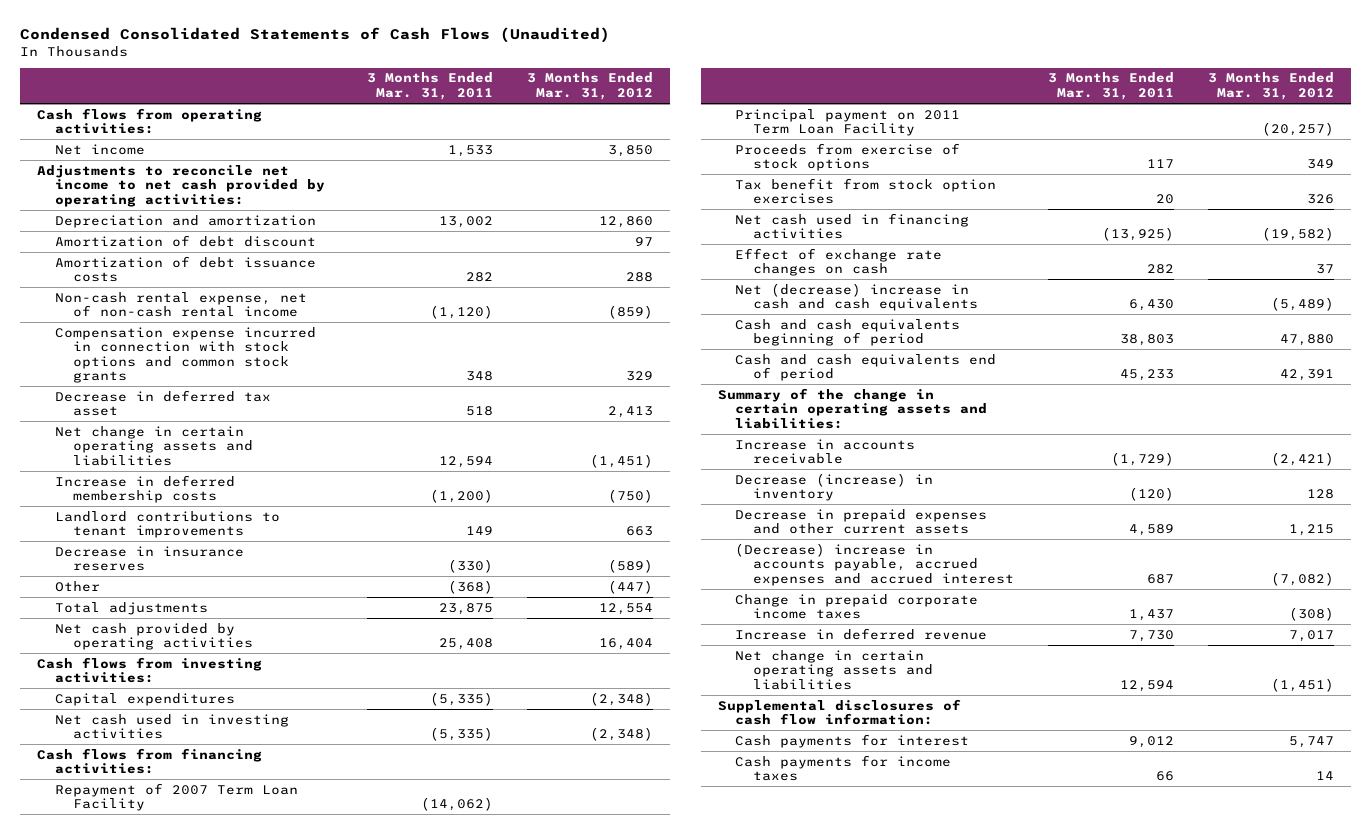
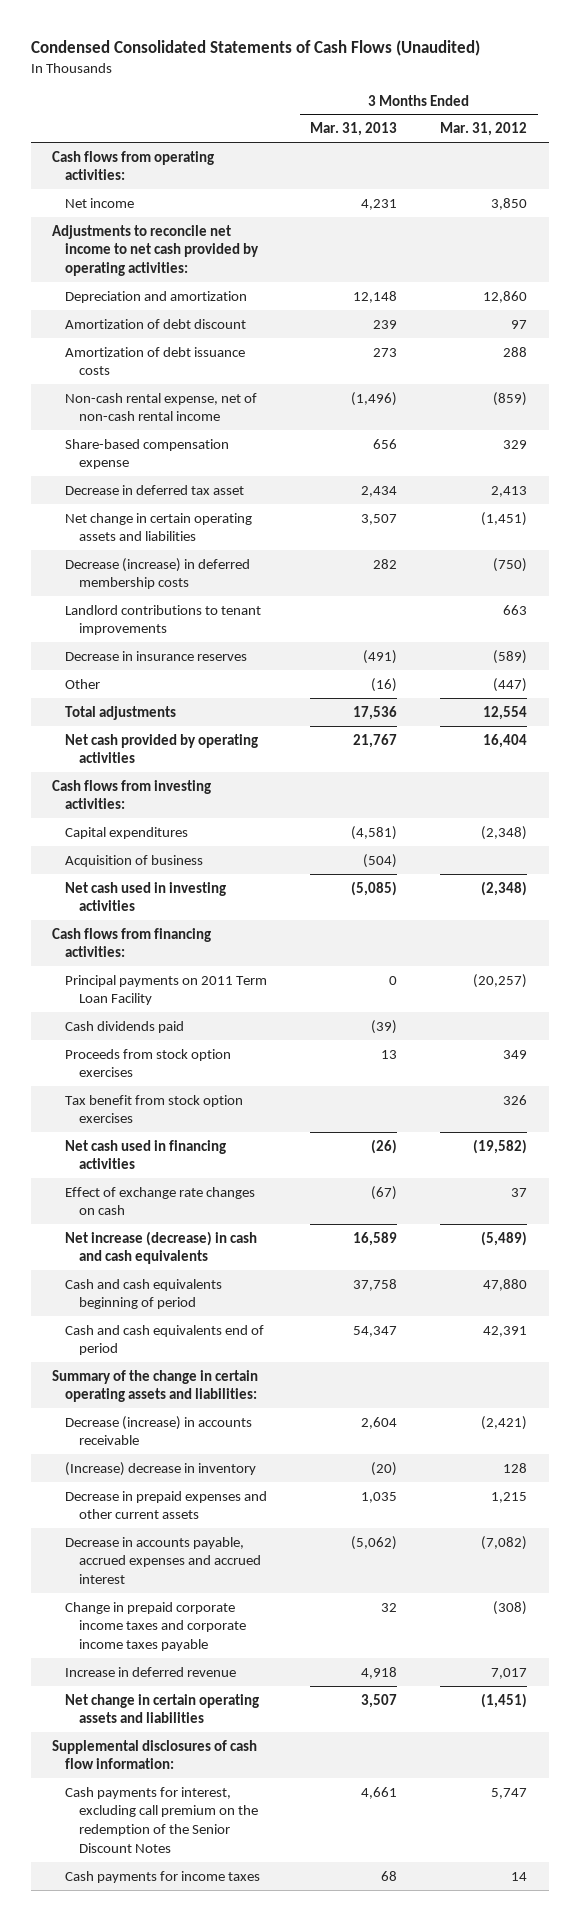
- | 3 Months Ended Mar. 31, 2011 | 3 Months Ended Mar. 31, 2012
+ | 3 Months Ended Mar. 31, 2013 | 3 Months Ended Mar. 31, 2012
- Compensation expense incurred in connection with stock options and common stock grants | 348 | 329
+ Share-based compensation expense | 656 | 329
- Increase in deferred membership costs | (1,200) | (750)
+ Decrease (increase) in deferred membership costs | 282 | (750)
+ Acquisition of business | (504) |
- Repayment of 2007 Term Loan Facility | (14,062) |
- Principal payment on 2011 Term Loan Facility | | (20,257)
- Proceeds from exercise of stock options | 117 | 349
+ Principal payments on 2011 Term Loan Facility | 0 | (20,257)
+ Cash dividends paid | (39) |
+ Proceeds from stock option exercises | 13 | 349
- Net (decrease) increase in cash and cash equivalents | 6,430 | (5,489)
+ Net increase (decrease) in cash and cash equivalents | 16,589 | (5,489)
- Increase in accounts receivable | (1,729) | (2,421)
- Decrease (increase) in inventory | (120) | 128
+ Decrease (increase) in accounts receivable | 2,604 | (2,421)
+ (Increase) decrease in inventory | (20) | 128
- (Decrease) increase in accounts payable, accrued expenses and accrued interest | 687 | (7,082)
- Change in prepaid corporate income taxes | 1,437 | (308)
+ Decrease in accounts payable, accrued expenses and accrued interest | (5,062) | (7,082)
+ Change in prepaid corporate income taxes and corporate income taxes payable | 32 | (308)
- Cash payments for interest | 9,012 | 5,747
+ Cash payments for interest, excluding call premium on the redemption of the Senior Discount Notes | 4,661 | 5,747

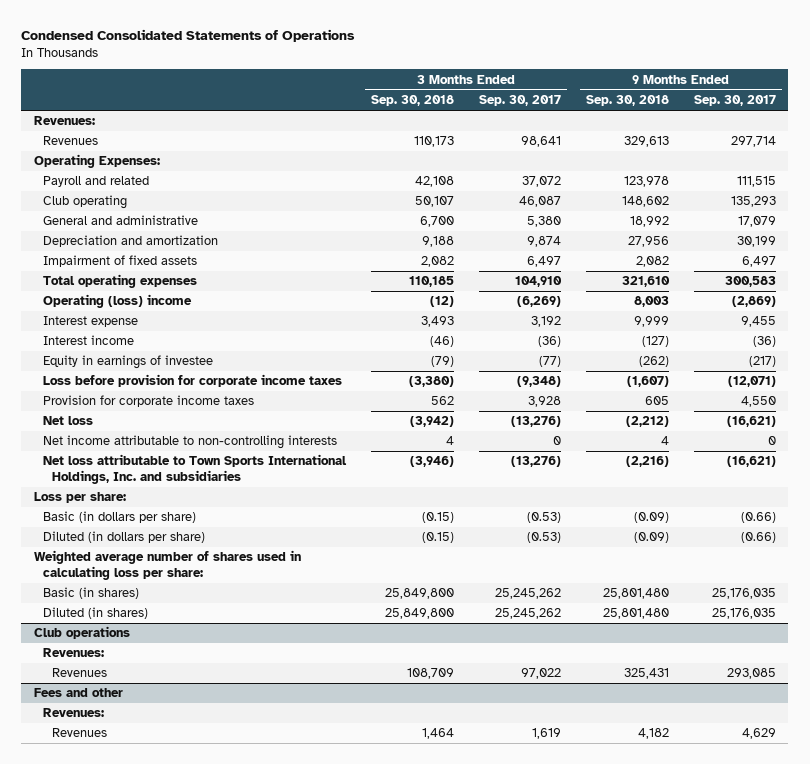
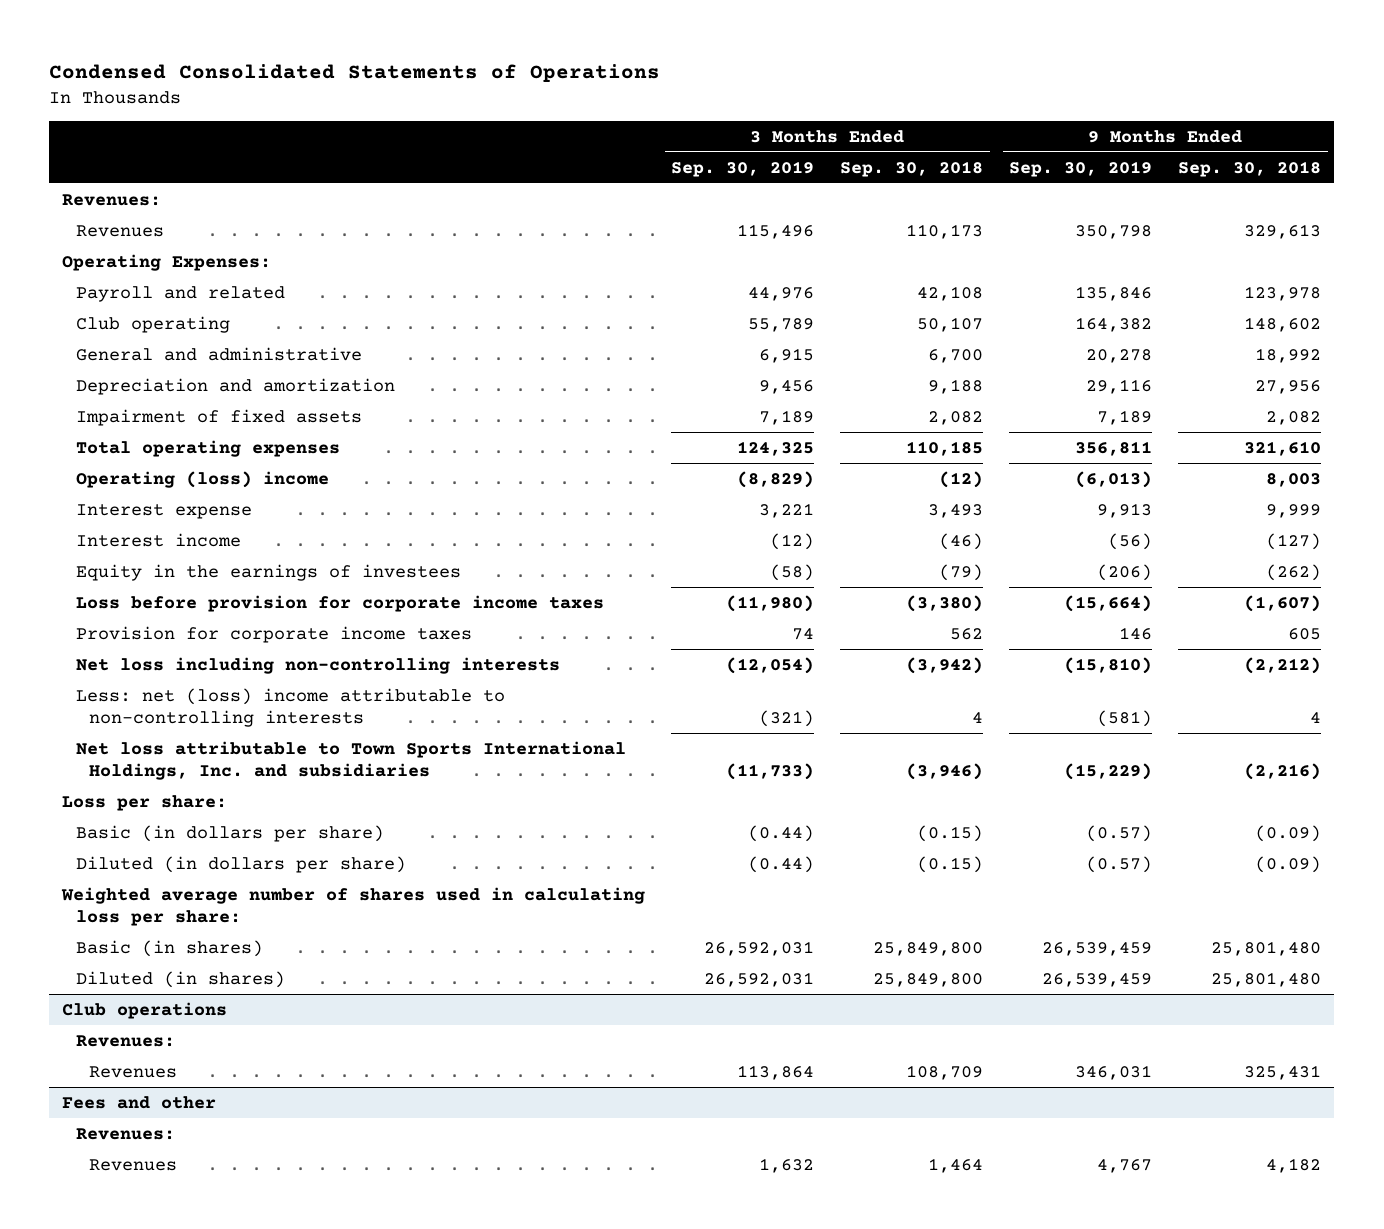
- | 3 Months Ended Sep. 30, 2018 | 3 Months Ended Sep. 30, 2017 | 9 Months Ended Sep. 30, 2018 | 9 Months Ended Sep. 30, 2017
+ | 3 Months Ended Sep. 30, 2019 | 3 Months Ended Sep. 30, 2018 | 9 Months Ended Sep. 30, 2019 | 9 Months Ended Sep. 30, 2018
- Equity in earnings of investee | (79) | (77) | (262) | (217)
+ Equity in the earnings of investees | (58) | (79) | (206) | (262)
- Net loss | (3,942) | (13,276) | (2,212) | (16,621)
- Net income attributable to non-controlling interests | 4 | 0 | 4 | 0
+ Net loss including non-controlling interests | (12,054) | (3,942) | (15,810) | (2,212)
+ Less: net (loss) income attributable to non-controlling interests | (321) | 4 | (581) | 4

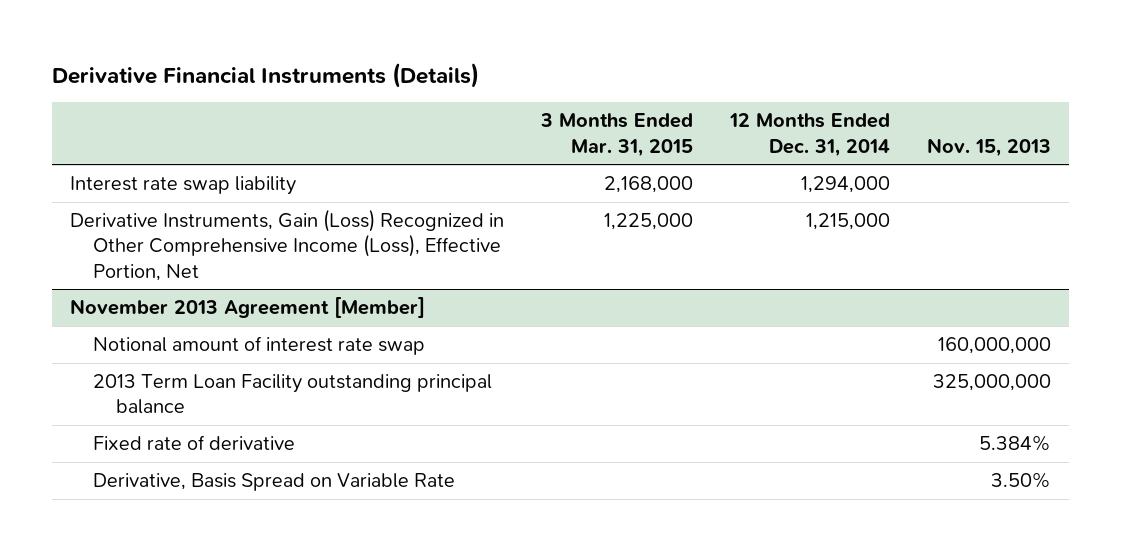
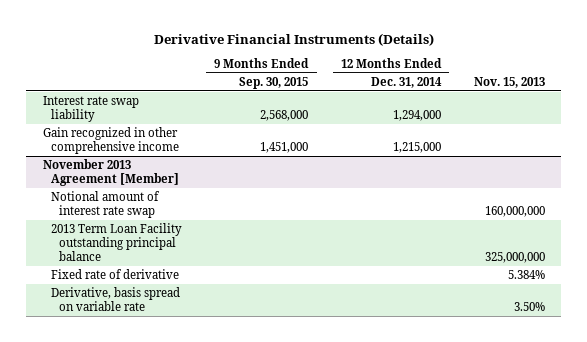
- | 3 Months Ended Mar. 31, 2015 | 12 Months Ended Dec. 31, 2014 | Nov. 15, 2013
+ | 9 Months Ended Sep. 30, 2015 | 12 Months Ended Dec. 31, 2014 | Nov. 15, 2013
- Derivative Instruments, Gain (Loss) Recognized in Other Comprehensive Income (Loss), Effective Portion, Net | 1,225,000 | 1,215,000 |
+ Gain recognized in other comprehensive income | 1,451,000 | 1,215,000 |
@ November 2013 Agreement [Member]
- Derivative, Basis Spread on Variable Rate | | | 3.50%
+ Derivative, basis spread on variable rate | | | 3.50%

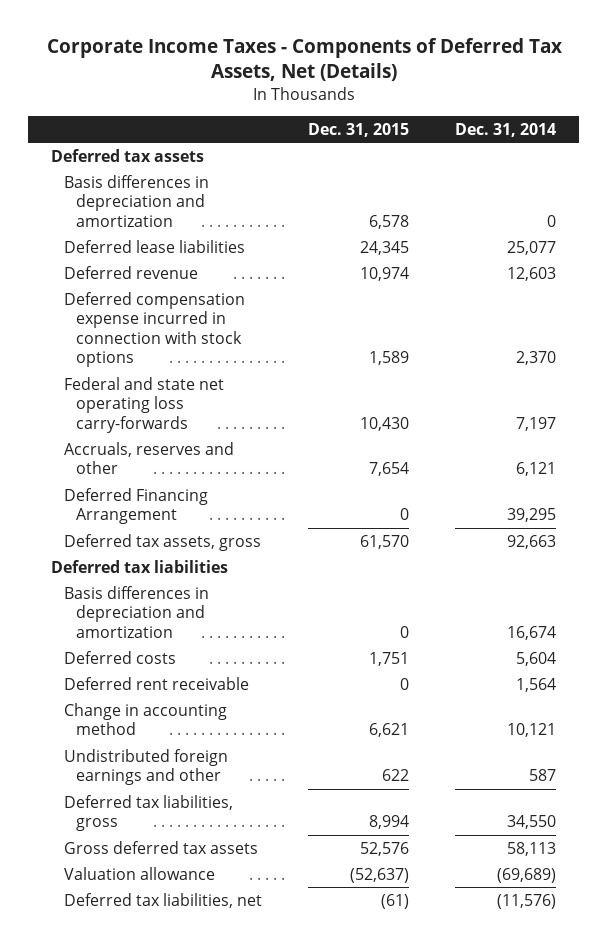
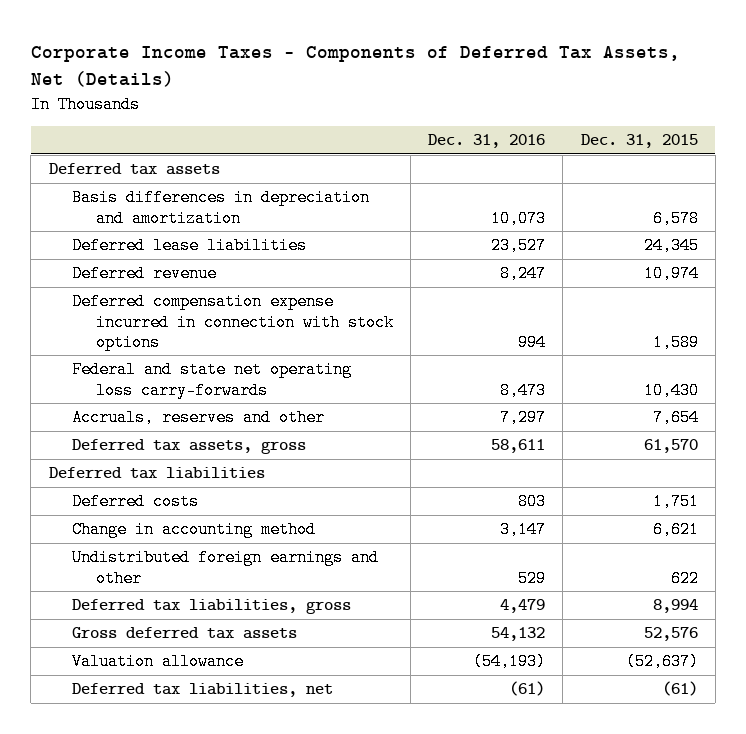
- | Dec. 31, 2015 | Dec. 31, 2014
+ | Dec. 31, 2016 | Dec. 31, 2015
- Deferred Financing Arrangement | 0 | 39,295
- Basis differences in depreciation and amortization | 0 | 16,674
- Deferred rent receivable | 0 | 1,564

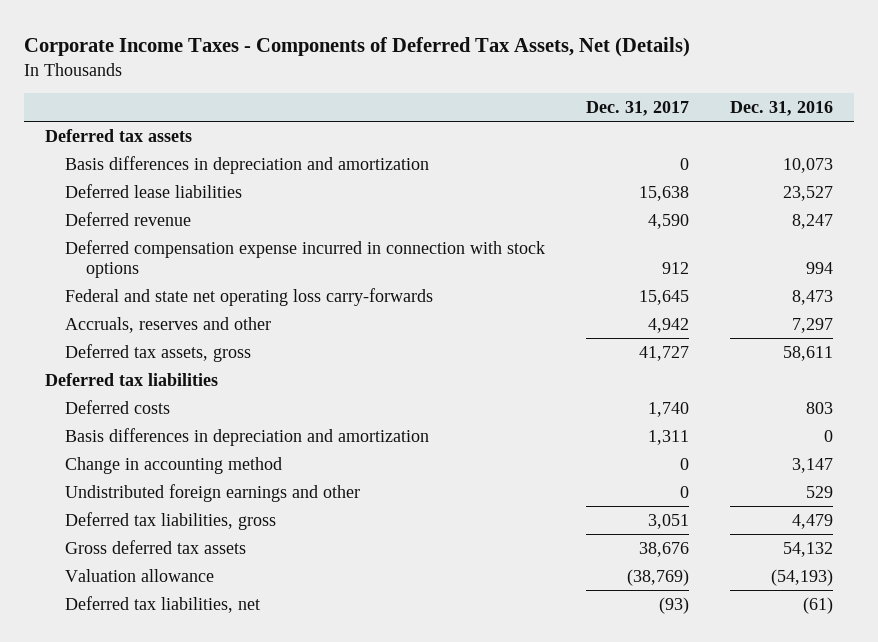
- | Dec. 31, 2016 | Dec. 31, 2015
+ | Dec. 31, 2017 | Dec. 31, 2016
+ Basis differences in depreciation and amortization | 1,311 | 0

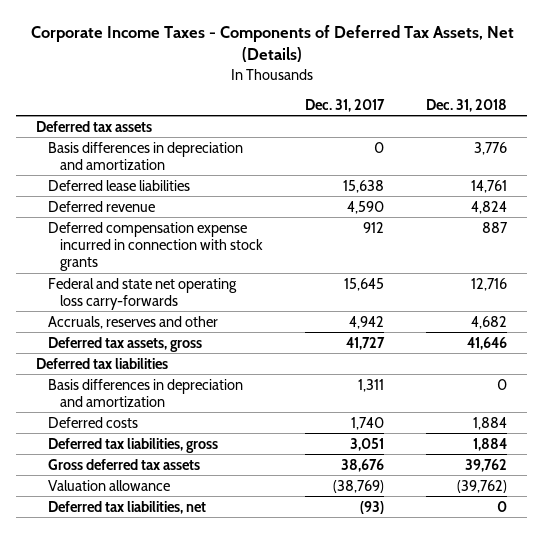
- | Dec. 31, 2017 | Dec. 31, 2016
+ | Dec. 31, 2017 | Dec. 31, 2018
- Deferred compensation expense incurred in connection with stock options | 912 | 994
+ Deferred compensation expense incurred in connection with stock grants | 912 | 887
- Change in accounting method | 0 | 3,147
- Undistributed foreign earnings and other | 0 | 529
moved down: Deferred costs | 1,740 | 1,884

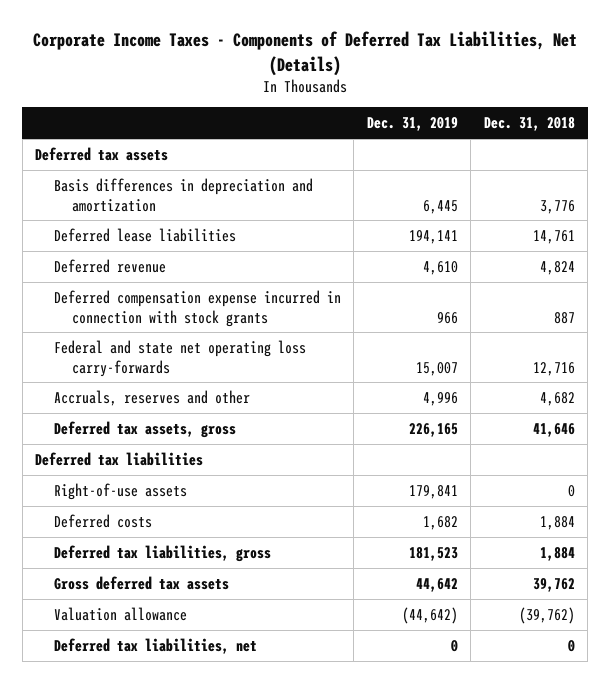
- Corporate Income Taxes - Components of Deferred Tax Assets, Net (Details)
+ Corporate Income Taxes - Components of Deferred Tax Liabilities, Net (Details)
- | Dec. 31, 2017 | Dec. 31, 2018
+ | Dec. 31, 2019 | Dec. 31, 2018
- Basis differences in depreciation and amortization | 1,311 | 0
+ Right-of-use assets | 179,841 | 0

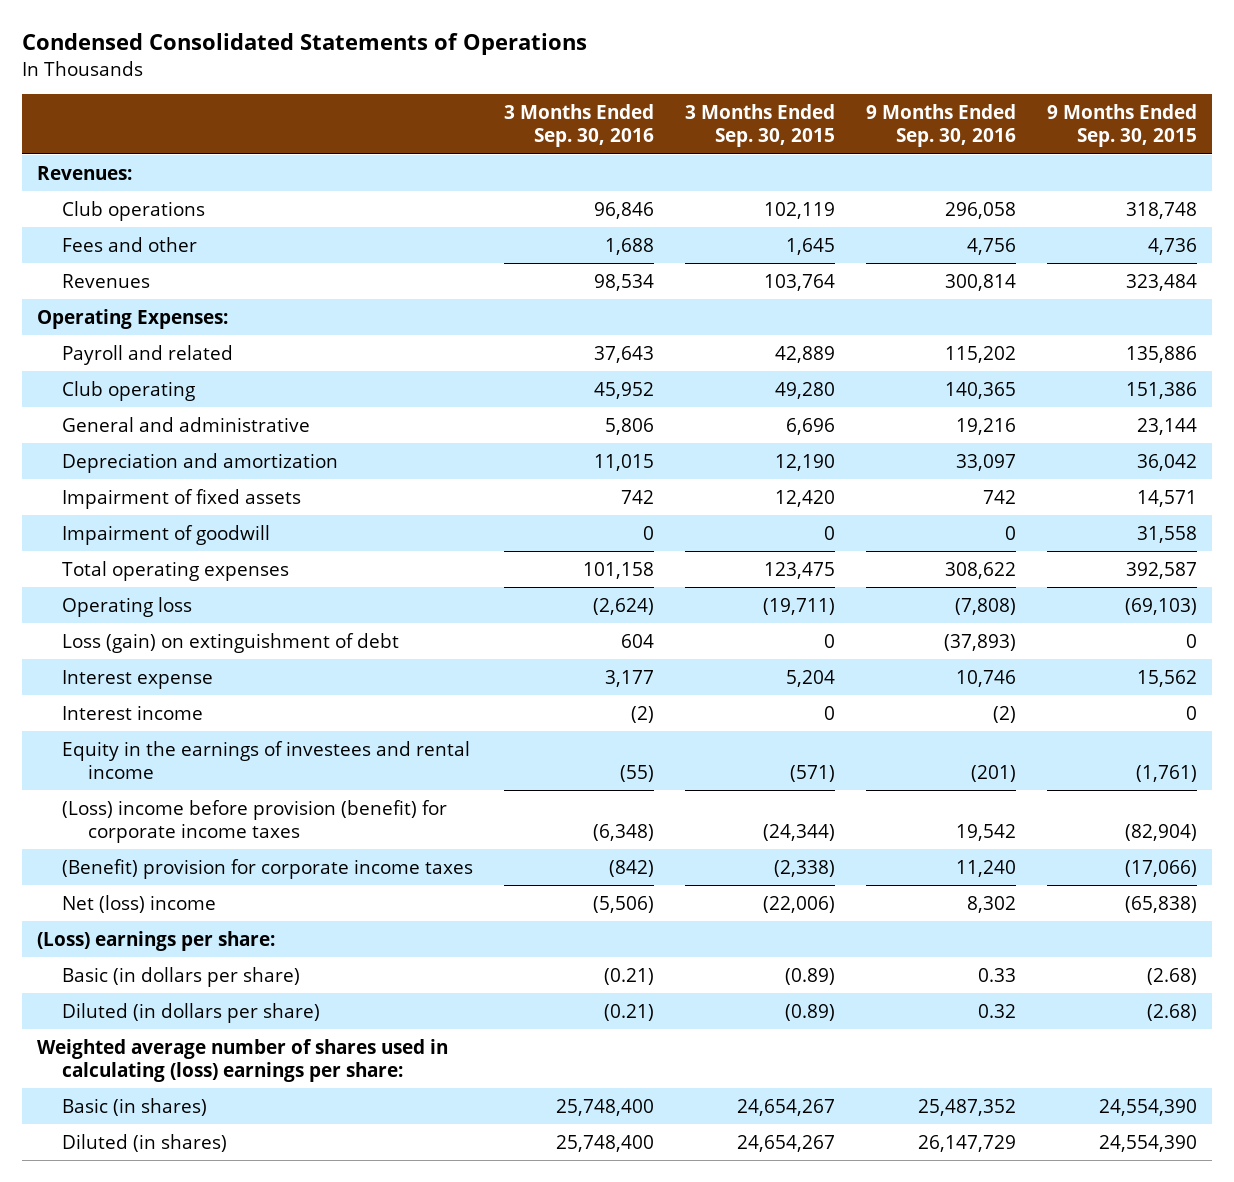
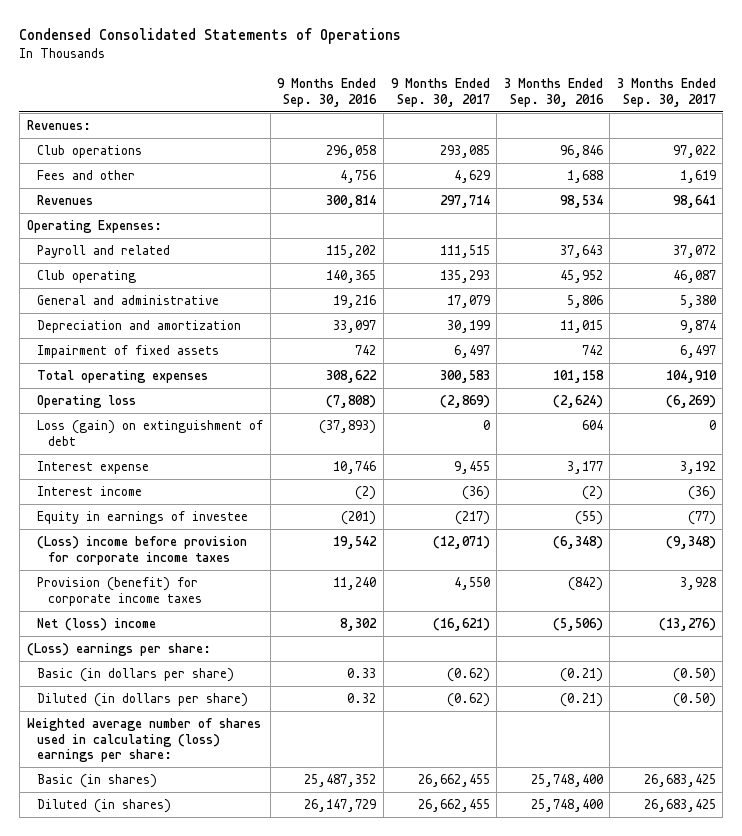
- | 3 Months Ended Sep. 30, 2016 | 3 Months Ended Sep. 30, 2015 | 9 Months Ended Sep. 30, 2016 | 9 Months Ended Sep. 30, 2015
+ | 9 Months Ended Sep. 30, 2016 | 9 Months Ended Sep. 30, 2017 | 3 Months Ended Sep. 30, 2016 | 3 Months Ended Sep. 30, 2017
- Impairment of goodwill | 0 | 0 | 0 | 31,558
- Equity in the earnings of investees and rental income | (55) | (571) | (201) | (1,761)
- (Loss) income before provision (benefit) for corporate income taxes | (6,348) | (24,344) | 19,542 | (82,904)
- (Benefit) provision for corporate income taxes | (842) | (2,338) | 11,240 | (17,066)
+ Equity in earnings of investee | (201) | (217) | (55) | (77)
+ (Loss) income before provision for corporate income taxes | 19,542 | (12,071) | (6,348) | (9,348)
+ Provision (benefit) for corporate income taxes | 11,240 | 4,550 | (842) | 3,928

